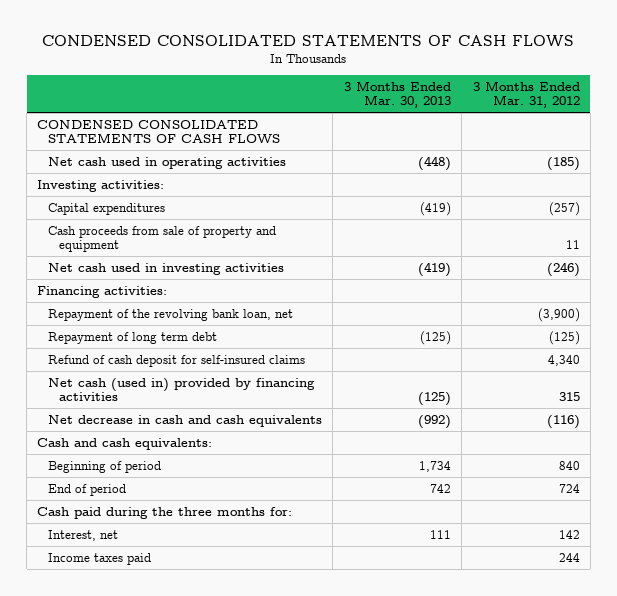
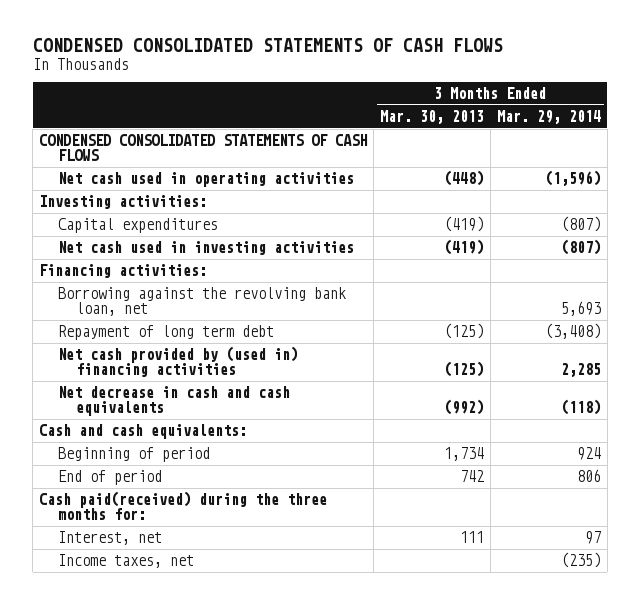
- | 3 Months Ended Mar. 30, 2013 | 3 Months Ended Mar. 31, 2012
+ | 3 Months Ended Mar. 30, 2013 | 3 Months Ended Mar. 29, 2014
- Cash proceeds from sale of property and equipment | | 11
- Repayment of the revolving bank loan, net | | (3,900)
+ Borrowing against the revolving bank loan, net | | 5,693
- Refund of cash deposit for self-insured claims | | 4,340
- Net cash (used in) provided by financing activities | (125) | 315
+ Net cash provided by (used in) financing activities | (125) | 2,285
- Cash paid during the three months for:
+ Cash paid(received) during the three months for:
- Income taxes paid | | 244
+ Income taxes, net | | (235)

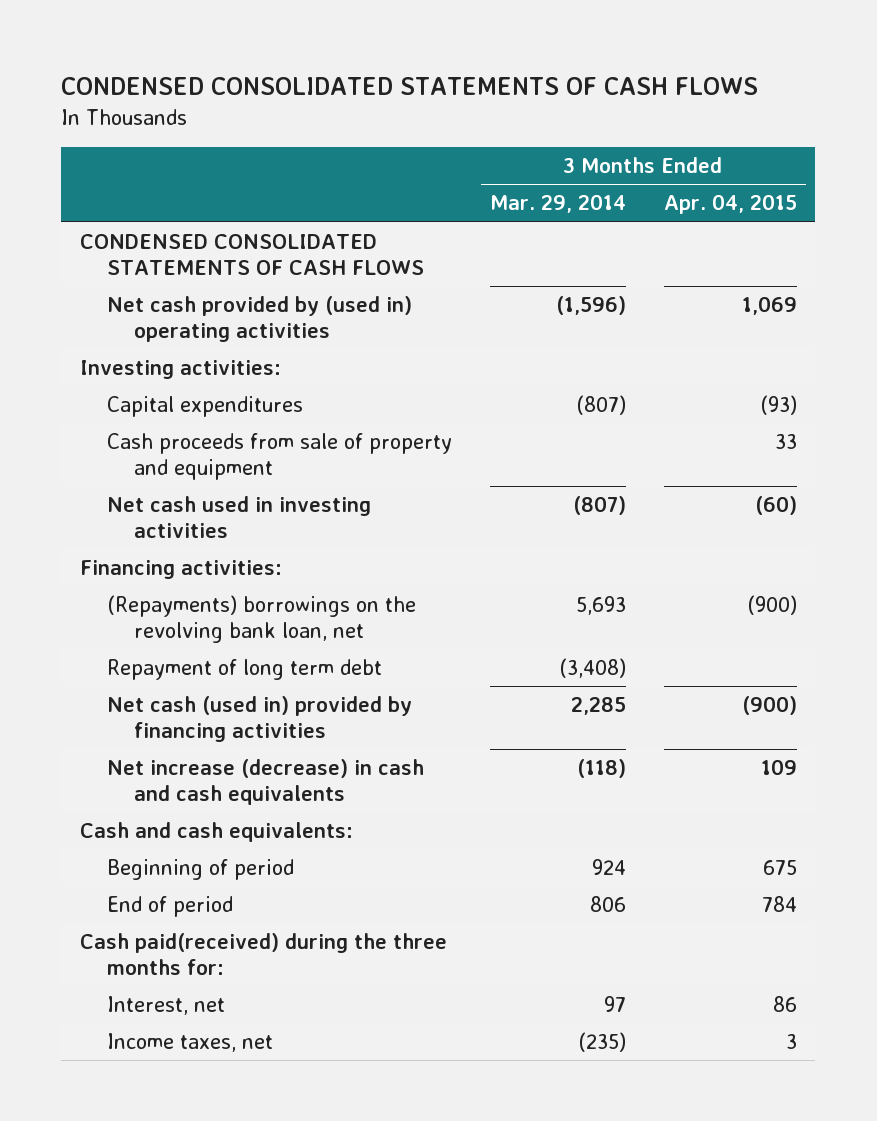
- | 3 Months Ended Mar. 30, 2013 | 3 Months Ended Mar. 29, 2014
+ | 3 Months Ended Mar. 29, 2014 | 3 Months Ended Apr. 04, 2015
- Net cash used in operating activities | (448) | (1,596)
+ Net cash provided by (used in) operating activities | (1,596) | 1,069
+ Cash proceeds from sale of property and equipment | | 33
- Borrowing against the revolving bank loan, net | | 5,693
+ (Repayments) borrowings on the revolving bank loan, net | 5,693 | (900)
- Net cash provided by (used in) financing activities | (125) | 2,285
- Net decrease in cash and cash equivalents | (992) | (118)
+ Net cash (used in) provided by financing activities | 2,285 | (900)
+ Net increase (decrease) in cash and cash equivalents | (118) | 109

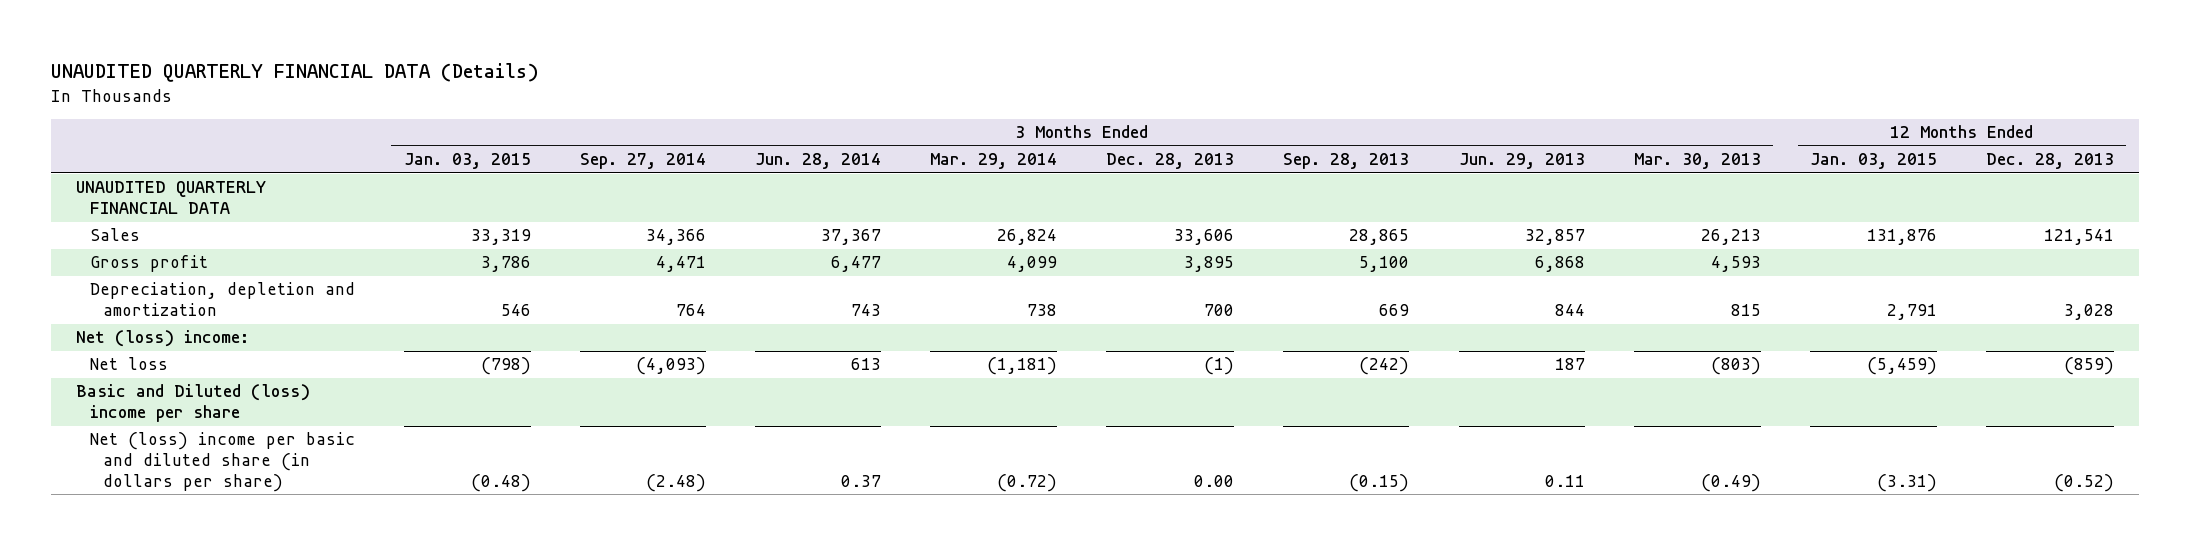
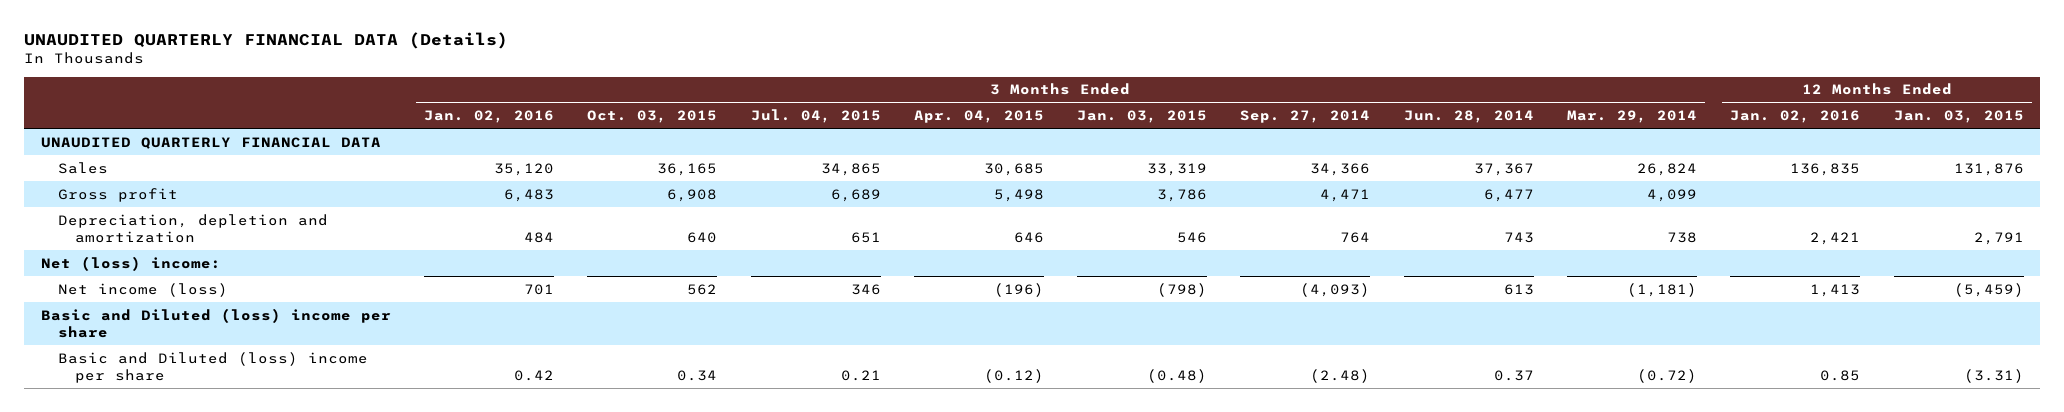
- | 3 Months Ended Jan. 03, 2015 | 3 Months Ended Sep. 27, 2014 | 3 Months Ended Jun. 28, 2014 | 3 Months Ended Mar. 29, 2014 | 3 Months Ended Dec. 28, 2013 | 3 Months Ended Sep. 28, 2013 | 3 Months Ended Jun. 29, 2013 | 3 Months Ended Mar. 30, 2013 | 12 Months Ended Jan. 03, 2015 | 12 Months Ended Dec. 28, 2013
+ | 3 Months Ended Jan. 02, 2016 | 3 Months Ended Oct. 03, 2015 | 3 Months Ended Jul. 04, 2015 | 3 Months Ended Apr. 04, 2015 | 3 Months Ended Jan. 03, 2015 | 3 Months Ended Sep. 27, 2014 | 3 Months Ended Jun. 28, 2014 | 3 Months Ended Mar. 29, 2014 | 12 Months Ended Jan. 02, 2016 | 12 Months Ended Jan. 03, 2015
- Net loss | (798) | (4,093) | 613 | (1,181) | (1) | (242) | 187 | (803) | (5,459) | (859)
+ Net income (loss) | 701 | 562 | 346 | (196) | (798) | (4,093) | 613 | (1,181) | 1,413 | (5,459)
- Net (loss) income per basic and diluted share (in dollars per share) | (0.48) | (2.48) | 0.37 | (0.72) | 0.00 | (0.15) | 0.11 | (0.49) | (3.31) | (0.52)
+ Basic and Diluted (loss) income per share | 0.42 | 0.34 | 0.21 | (0.12) | (0.48) | (2.48) | 0.37 | (0.72) | 0.85 | (3.31)

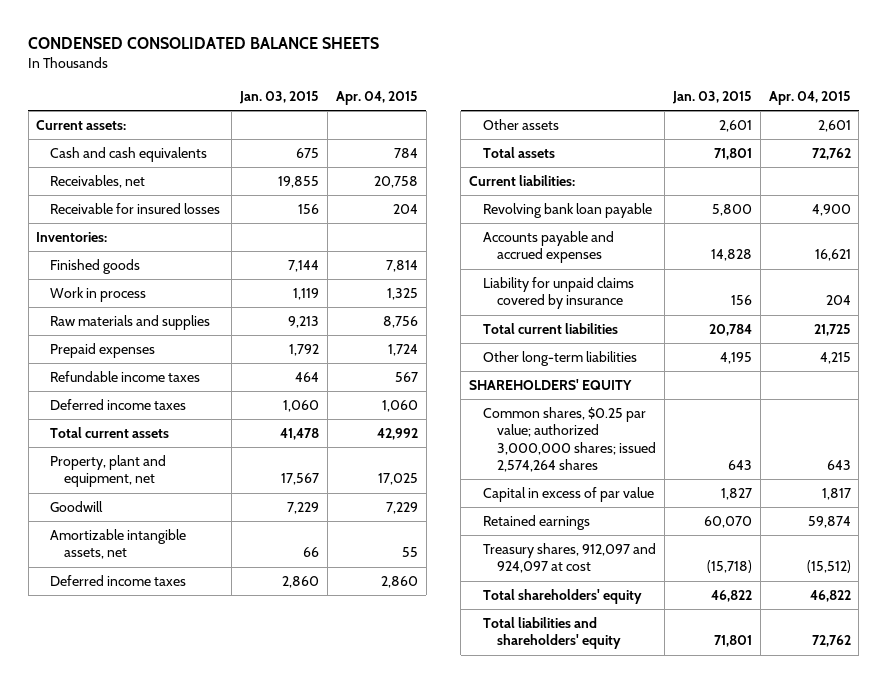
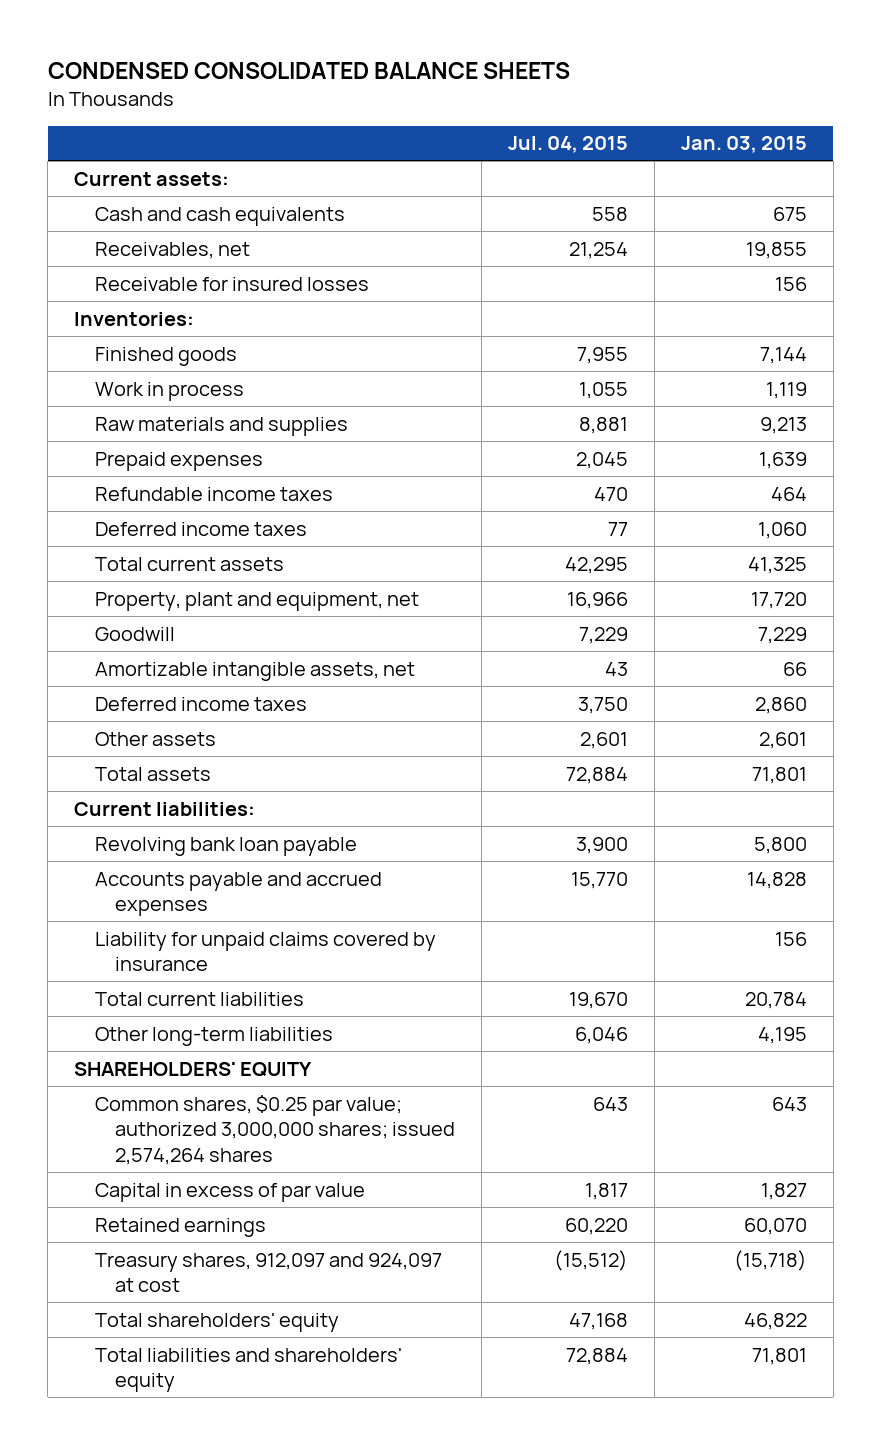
- | Jan. 03, 2015 | Apr. 04, 2015
+ | Jul. 04, 2015 | Jan. 03, 2015
- Prepaid expenses | 1,792 | 1,724
+ Prepaid expenses | 2,045 | 1,639
- Total current assets | 41,478 | 42,992
- Property, plant and equipment, net | 17,567 | 17,025
+ Total current assets | 42,295 | 41,325
+ Property, plant and equipment, net | 16,966 | 17,720

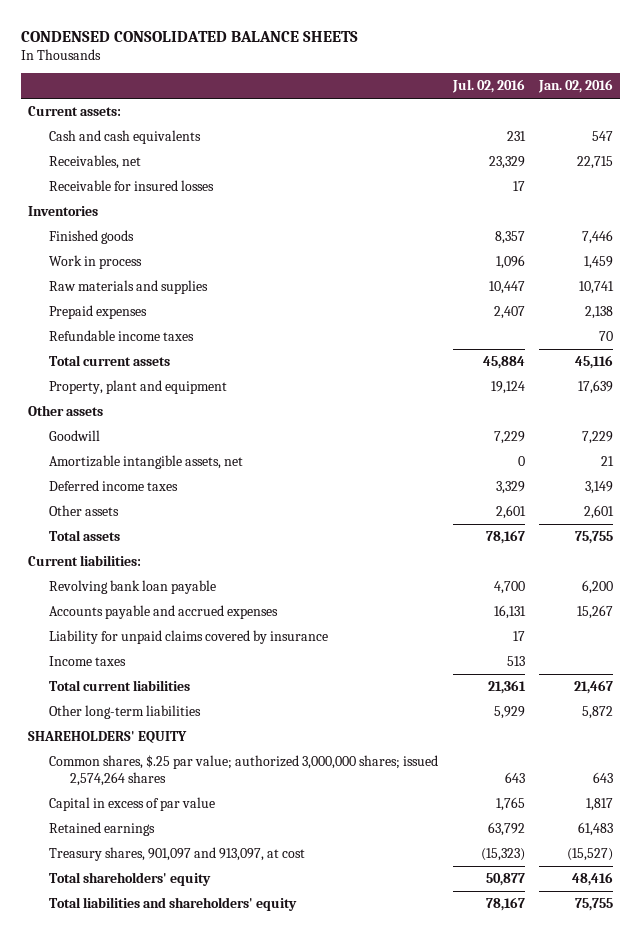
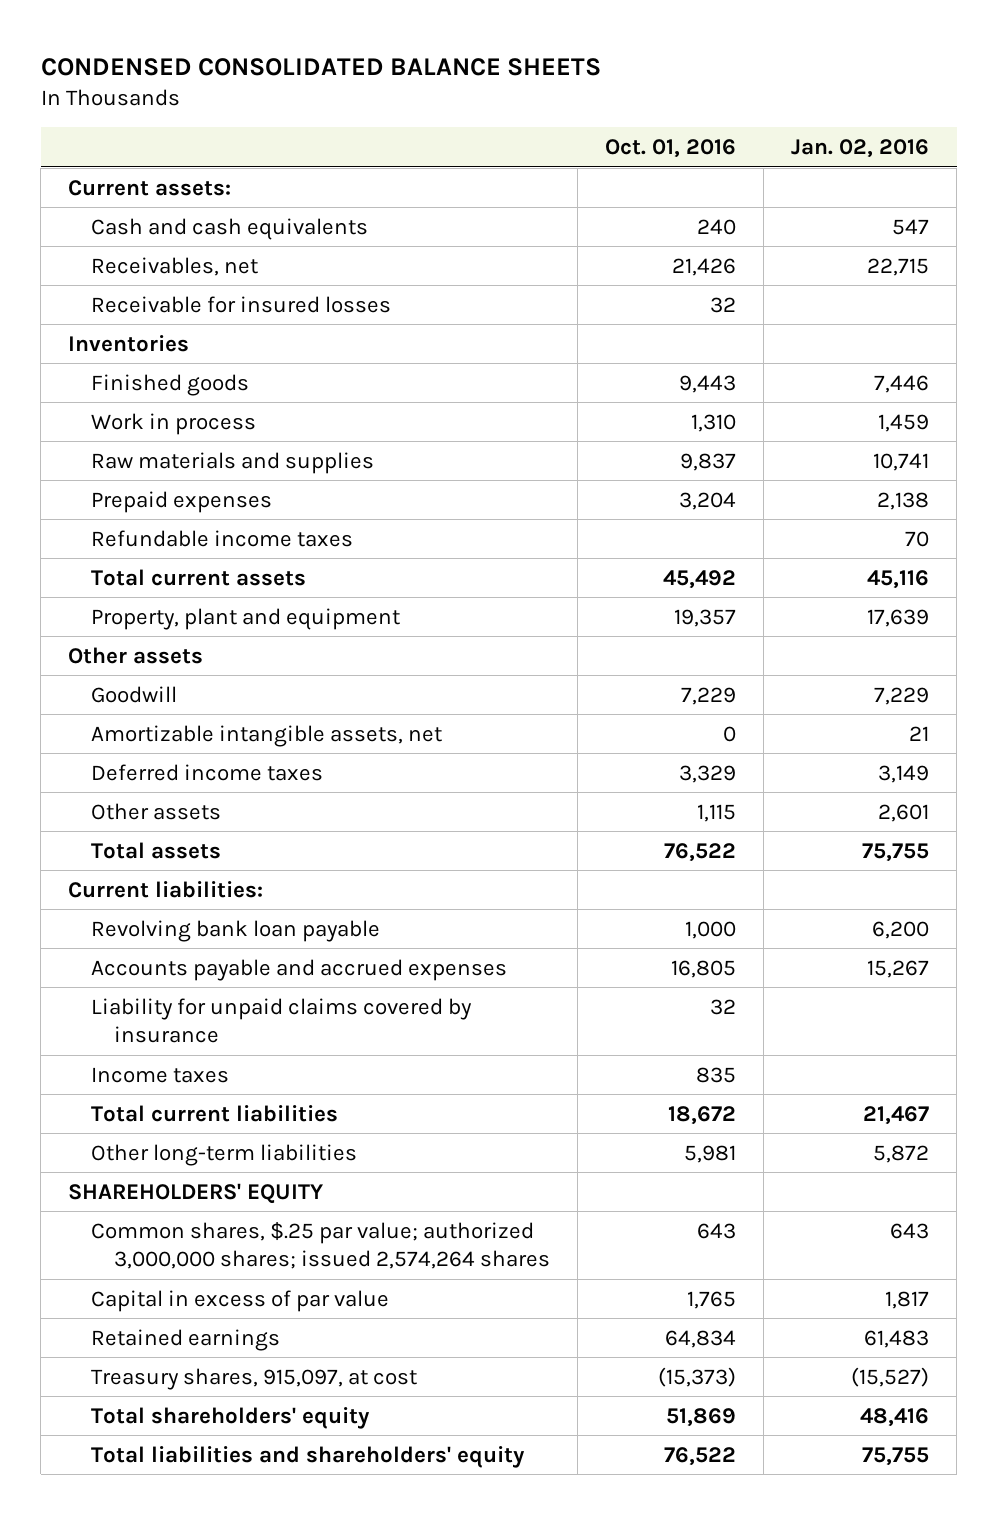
- | Jul. 02, 2016 | Jan. 02, 2016
+ | Oct. 01, 2016 | Jan. 02, 2016
- Treasury shares, 901,097 and 913,097, at cost | (15,323) | (15,527)
+ Treasury shares, 915,097, at cost | (15,373) | (15,527)

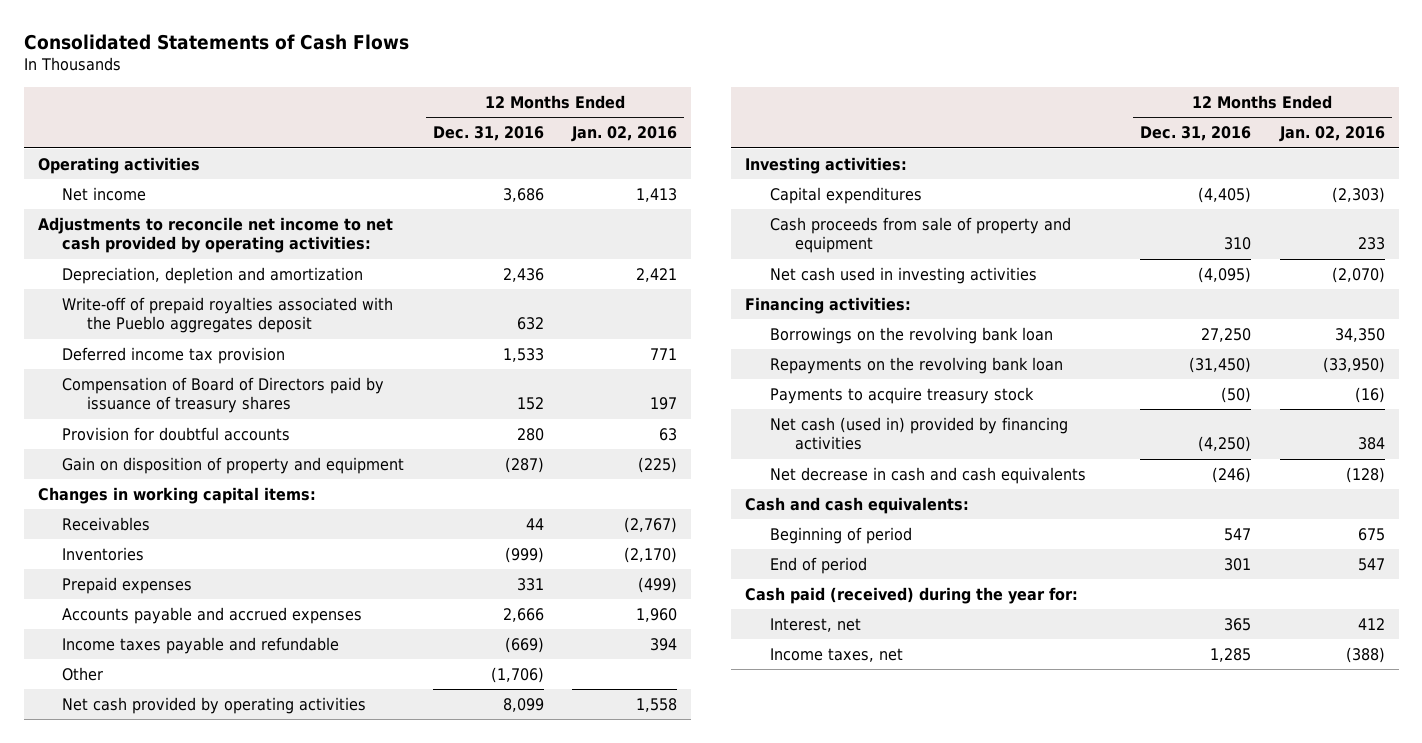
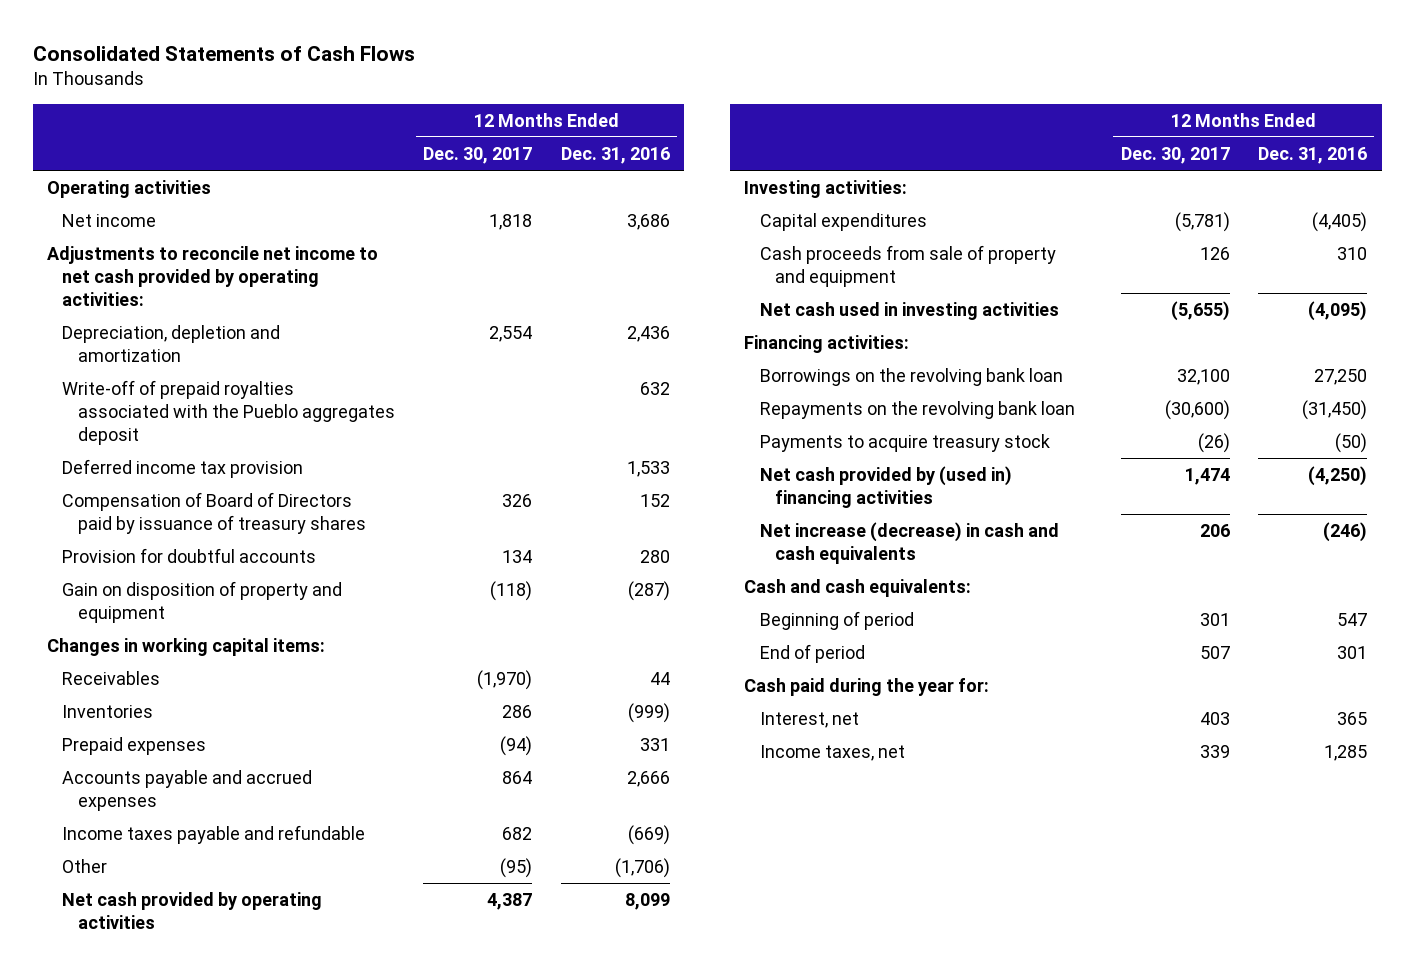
- | 12 Months Ended Dec. 31, 2016 | 12 Months Ended Jan. 02, 2016
+ | 12 Months Ended Dec. 30, 2017 | 12 Months Ended Dec. 31, 2016
- Net cash (used in) provided by financing activities | (4,250) | 384
- Net decrease in cash and cash equivalents | (246) | (128)
+ Net cash provided by (used in) financing activities | 1,474 | (4,250)
+ Net increase (decrease) in cash and cash equivalents | 206 | (246)
- Cash paid (received) during the year for:
+ Cash paid during the year for:

